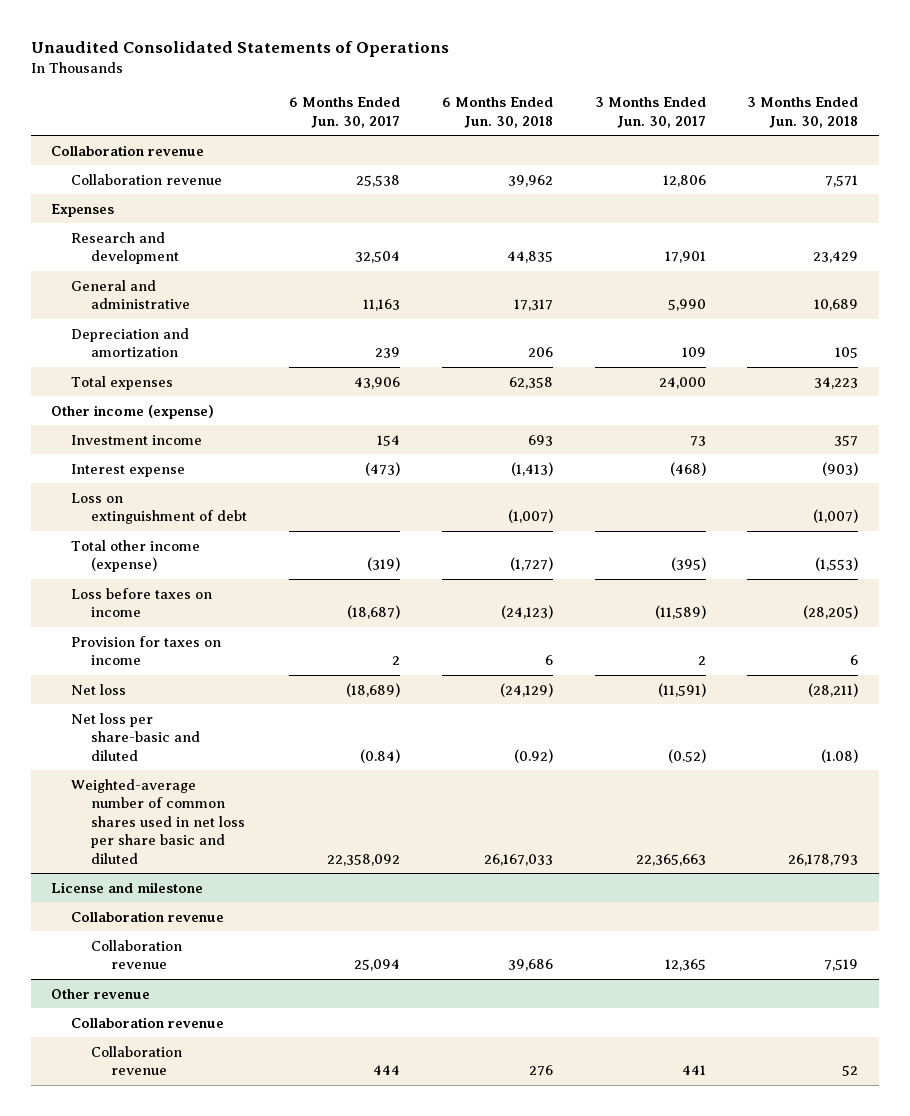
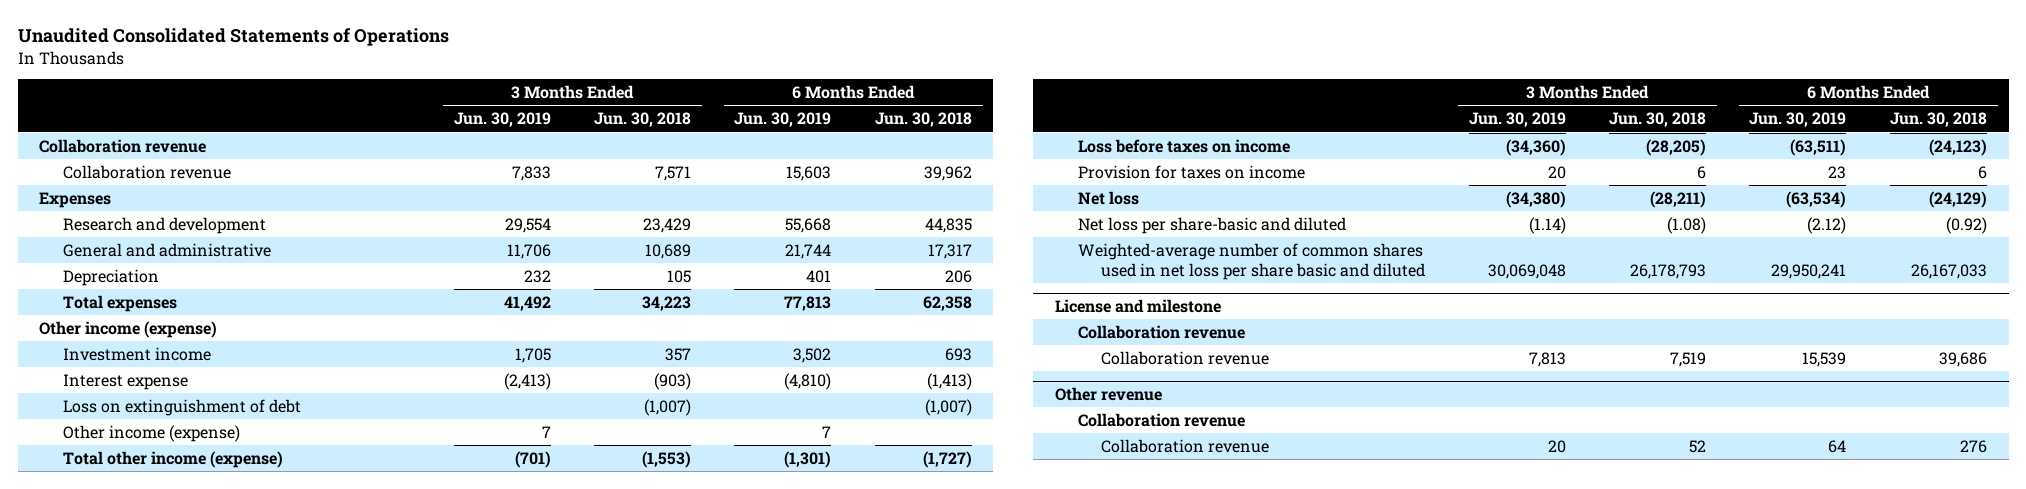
- | 6 Months Ended Jun. 30, 2017 | 6 Months Ended Jun. 30, 2018 | 3 Months Ended Jun. 30, 2017 | 3 Months Ended Jun. 30, 2018
+ | 3 Months Ended Jun. 30, 2019 | 3 Months Ended Jun. 30, 2018 | 6 Months Ended Jun. 30, 2019 | 6 Months Ended Jun. 30, 2018
- Depreciation and amortization | 239 | 206 | 109 | 105
+ Depreciation | 232 | 105 | 401 | 206
+ Other income (expense) | 7 | | 7 |

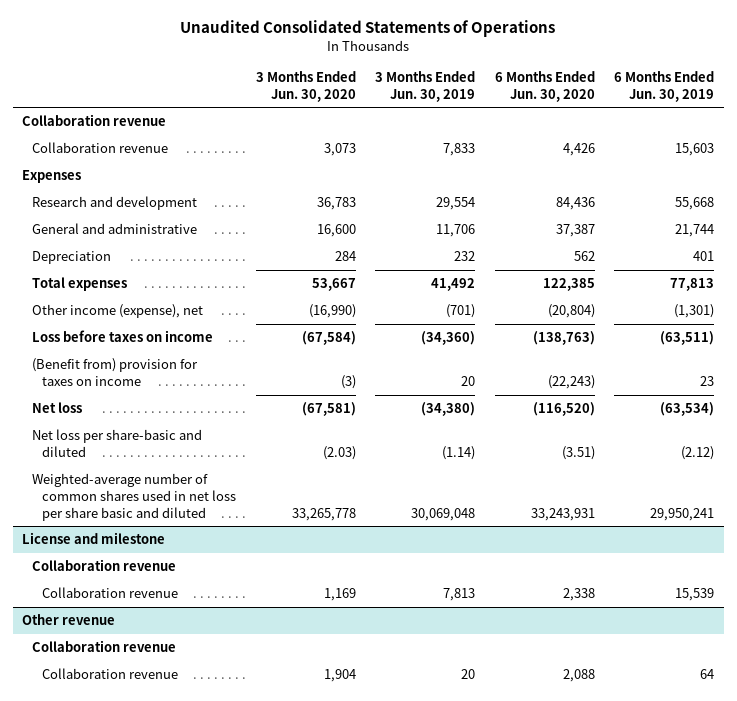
- | 3 Months Ended Jun. 30, 2019 | 3 Months Ended Jun. 30, 2018 | 6 Months Ended Jun. 30, 2019 | 6 Months Ended Jun. 30, 2018
+ | 3 Months Ended Jun. 30, 2020 | 3 Months Ended Jun. 30, 2019 | 6 Months Ended Jun. 30, 2020 | 6 Months Ended Jun. 30, 2019
- Other income (expense)
- Investment income | 1,705 | 357 | 3,502 | 693
- Interest expense | (2,413) | (903) | (4,810) | (1,413)
- Loss on extinguishment of debt | | (1,007) | | (1,007)
- Other income (expense) | 7 | | 7 |
- Total other income (expense) | (701) | (1,553) | (1,301) | (1,727)
+ Other income (expense), net | (16,990) | (701) | (20,804) | (1,301)
- Provision for taxes on income | 20 | 6 | 23 | 6
+ (Benefit from) provision for taxes on income | (3) | 20 | (22,243) | 23

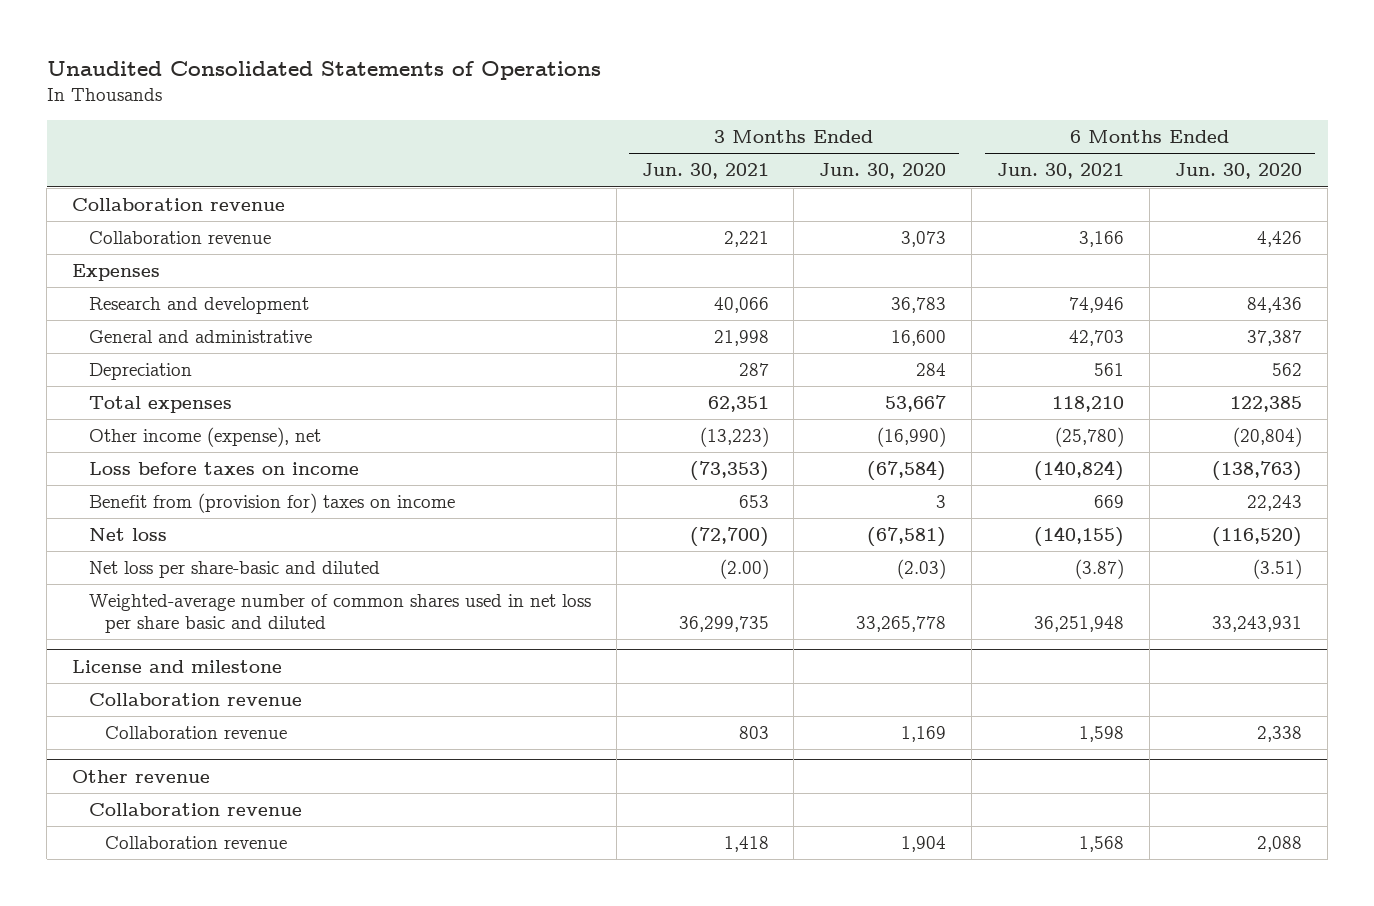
- | 3 Months Ended Jun. 30, 2020 | 3 Months Ended Jun. 30, 2019 | 6 Months Ended Jun. 30, 2020 | 6 Months Ended Jun. 30, 2019
+ | 3 Months Ended Jun. 30, 2021 | 3 Months Ended Jun. 30, 2020 | 6 Months Ended Jun. 30, 2021 | 6 Months Ended Jun. 30, 2020
- (Benefit from) provision for taxes on income | (3) | 20 | (22,243) | 23
+ Benefit from (provision for) taxes on income | 653 | 3 | 669 | 22,243

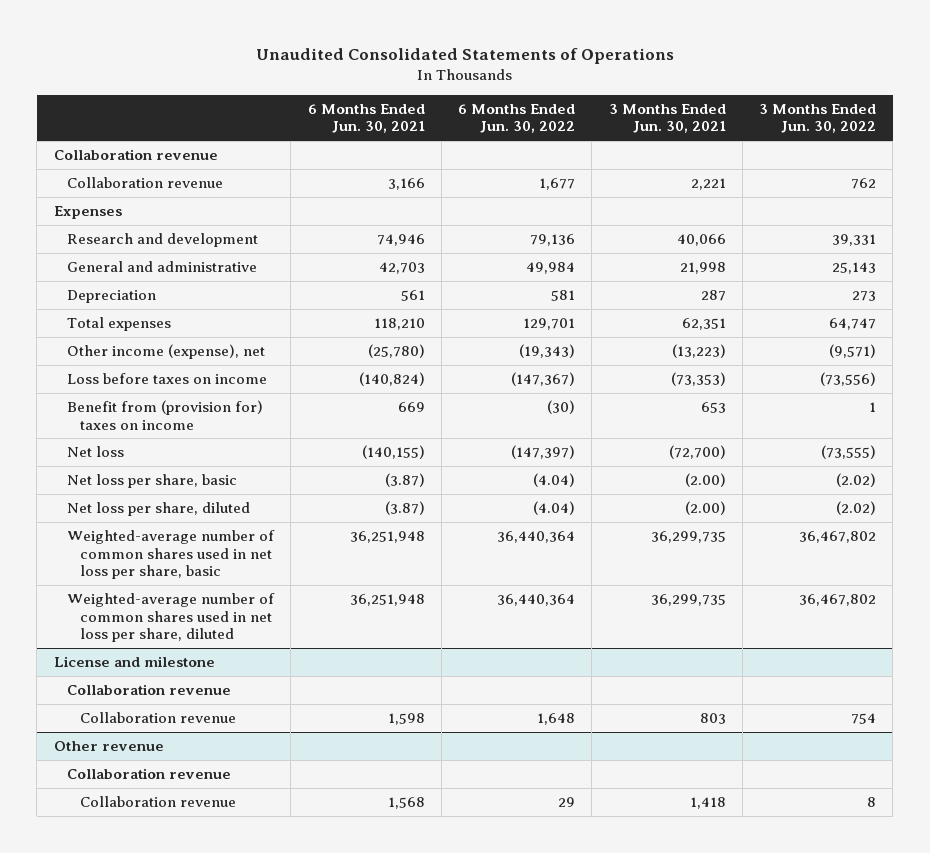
- | 3 Months Ended Jun. 30, 2021 | 3 Months Ended Jun. 30, 2020 | 6 Months Ended Jun. 30, 2021 | 6 Months Ended Jun. 30, 2020
+ | 6 Months Ended Jun. 30, 2021 | 6 Months Ended Jun. 30, 2022 | 3 Months Ended Jun. 30, 2021 | 3 Months Ended Jun. 30, 2022
- Net loss per share-basic and diluted | (2.00) | (2.03) | (3.87) | (3.51)
- Weighted-average number of common shares used in net loss per share basic and diluted | 36,299,735 | 33,265,778 | 36,251,948 | 33,243,931
+ Net loss per share, basic | (3.87) | (4.04) | (2.00) | (2.02)
+ Net loss per share, diluted | (3.87) | (4.04) | (2.00) | (2.02)
+ Weighted-average number of common shares used in net loss per share, basic | 36,251,948 | 36,440,364 | 36,299,735 | 36,467,802
+ Weighted-average number of common shares used in net loss per share, diluted | 36,251,948 | 36,440,364 | 36,299,735 | 36,467,802

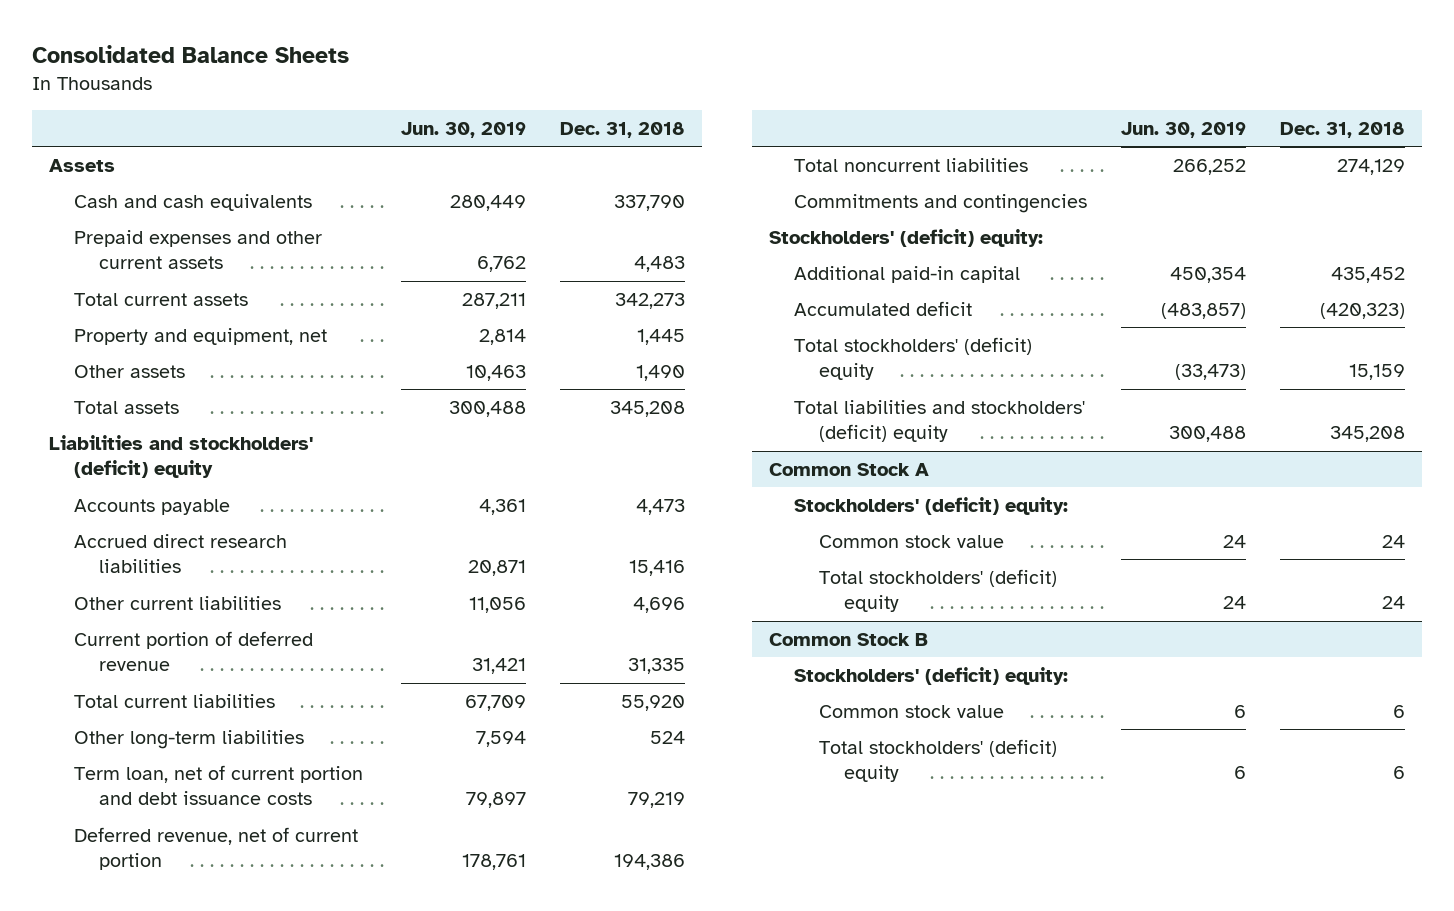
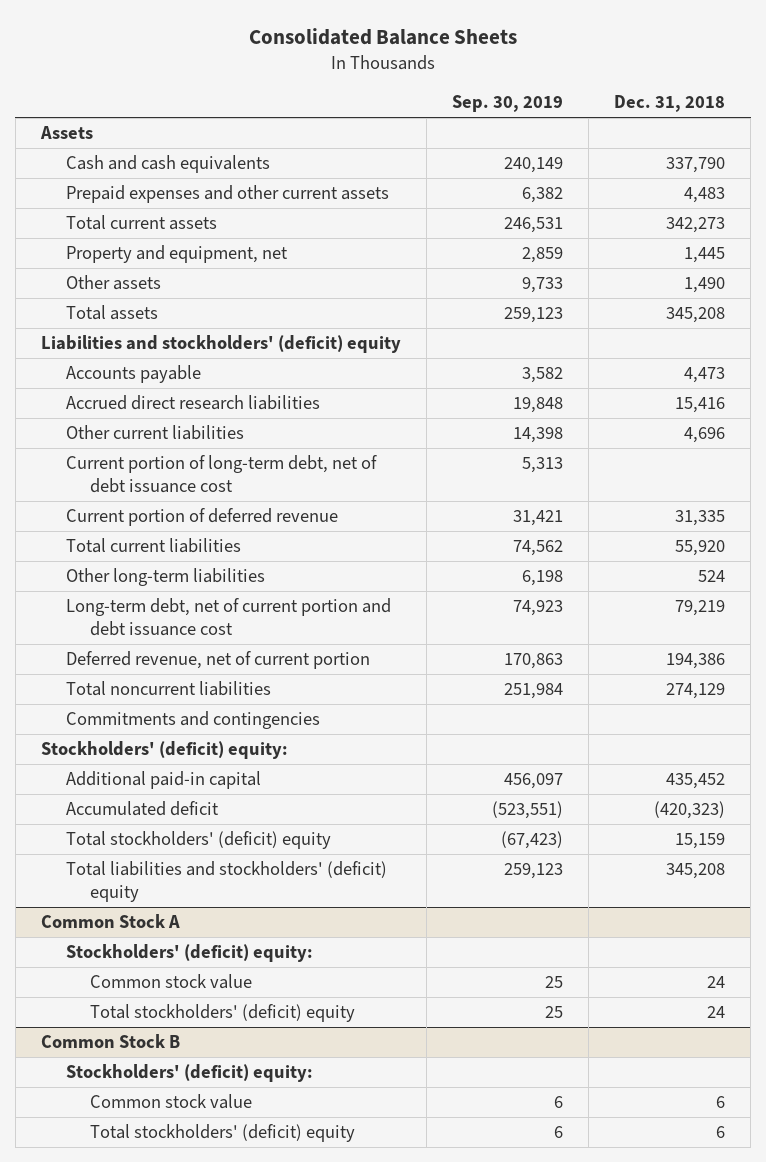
- | Jun. 30, 2019 | Dec. 31, 2018
+ | Sep. 30, 2019 | Dec. 31, 2018
+ Current portion of long-term debt, net of debt issuance cost | 5,313 |
- Term loan, net of current portion and debt issuance costs | 79,897 | 79,219
+ Long-term debt, net of current portion and debt issuance cost | 74,923 | 79,219

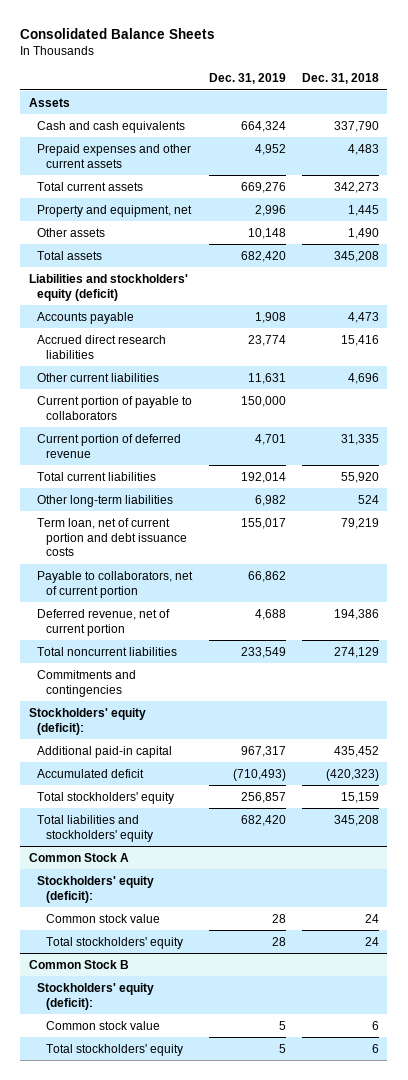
- | Sep. 30, 2019 | Dec. 31, 2018
+ | Dec. 31, 2019 | Dec. 31, 2018
- Liabilities and stockholders' (deficit) equity
+ Liabilities and stockholders' equity (deficit)
- Current portion of long-term debt, net of debt issuance cost | 5,313 |
+ Current portion of payable to collaborators | 150,000 |
- Long-term debt, net of current portion and debt issuance cost | 74,923 | 79,219
+ Term loan, net of current portion and debt issuance costs | 155,017 | 79,219
+ Payable to collaborators, net of current portion | 66,862 |
- Stockholders' (deficit) equity:
+ Stockholders' equity (deficit):
- Total stockholders' (deficit) equity | (67,423) | 15,159
- Total liabilities and stockholders' (deficit) equity | 259,123 | 345,208
+ Total stockholders' equity | 256,857 | 15,159
+ Total liabilities and stockholders' equity | 682,420 | 345,208
@ Common Stock A
- Stockholders' (deficit) equity:
+ Stockholders' equity (deficit):
- Total stockholders' (deficit) equity | 25 | 24
+ Total stockholders' equity | 28 | 24
@ Common Stock B
- Stockholders' (deficit) equity:
+ Stockholders' equity (deficit):
- Total stockholders' (deficit) equity | 6 | 6
+ Total stockholders' equity | 5 | 6

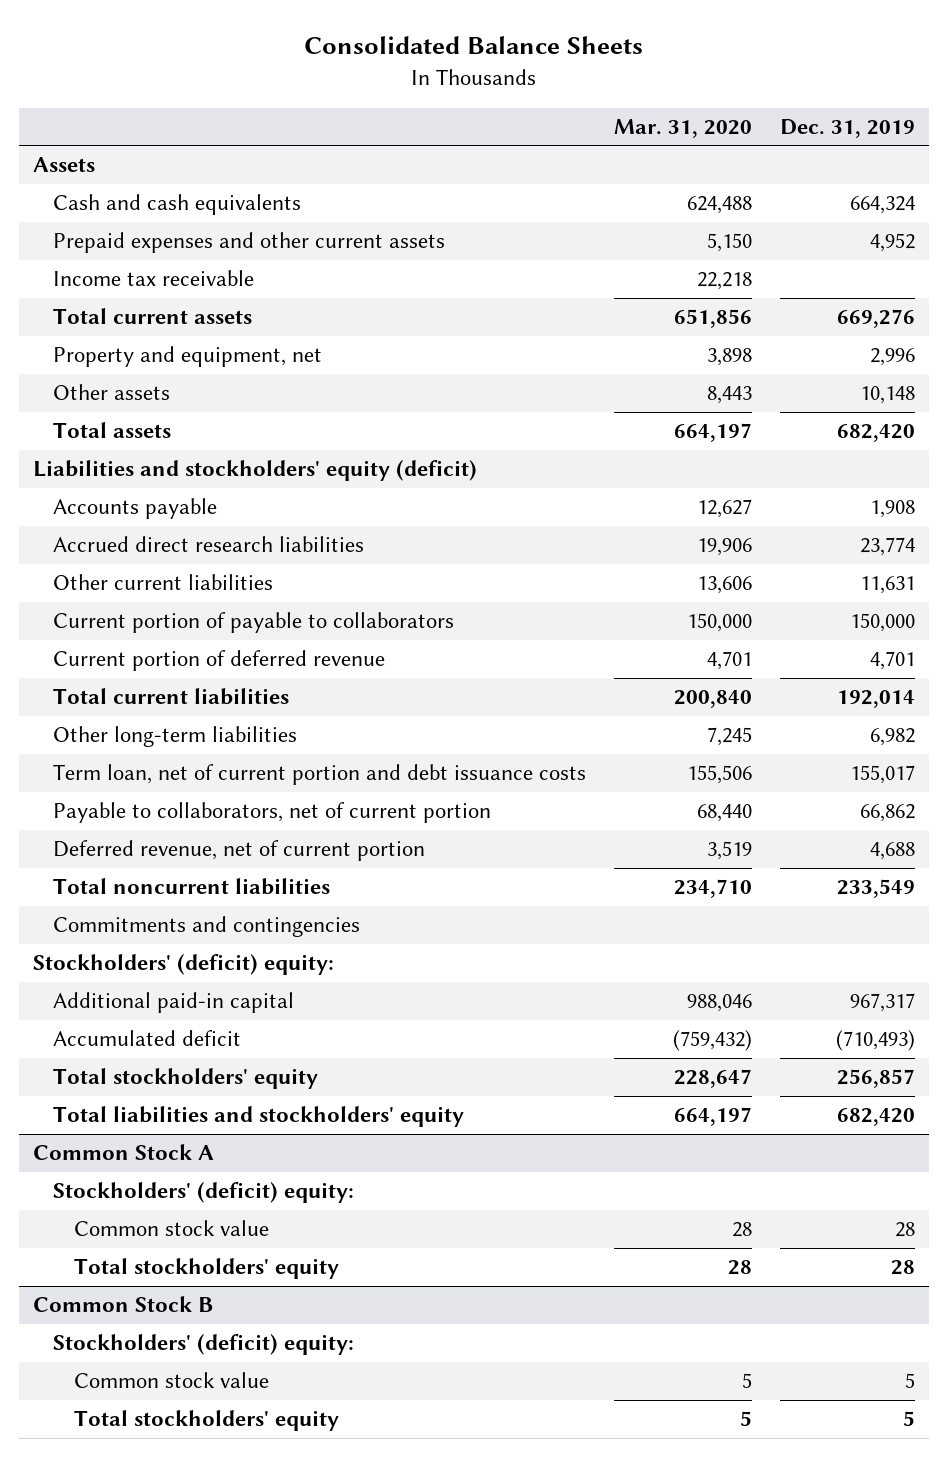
- | Dec. 31, 2019 | Dec. 31, 2018
+ | Mar. 31, 2020 | Dec. 31, 2019
+ Income tax receivable | 22,218 |
- Stockholders' equity (deficit):
+ Stockholders' (deficit) equity:
@ Common Stock A
- Stockholders' equity (deficit):
+ Stockholders' (deficit) equity:
@ Common Stock B
- Stockholders' equity (deficit):
+ Stockholders' (deficit) equity:

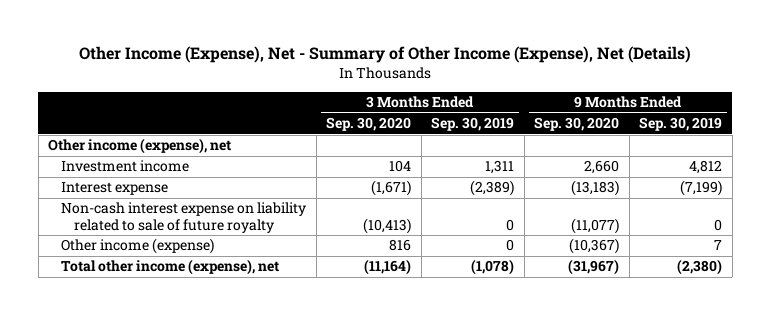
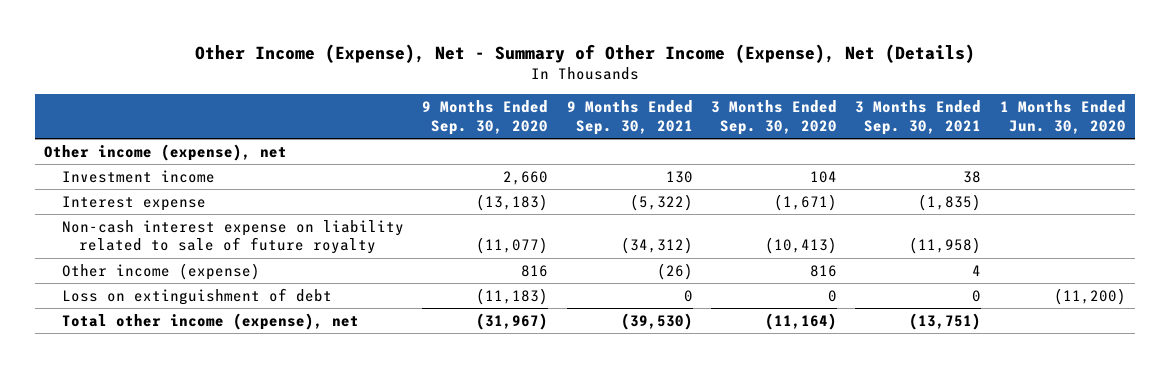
- | 3 Months Ended Sep. 30, 2020 | 3 Months Ended Sep. 30, 2019 | 9 Months Ended Sep. 30, 2020 | 9 Months Ended Sep. 30, 2019
+ | 9 Months Ended Sep. 30, 2020 | 9 Months Ended Sep. 30, 2021 | 3 Months Ended Sep. 30, 2020 | 3 Months Ended Sep. 30, 2021 | 1 Months Ended Jun. 30, 2020
- Other income (expense) | 816 | 0 | (10,367) | 7
+ Other income (expense) | 816 | (26) | 816 | 4 |
+ Loss on extinguishment of debt | (11,183) | 0 | 0 | 0 | (11,200)

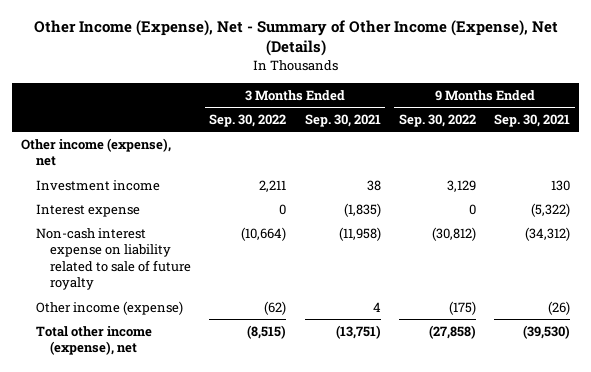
- | 9 Months Ended Sep. 30, 2020 | 9 Months Ended Sep. 30, 2021 | 3 Months Ended Sep. 30, 2020 | 3 Months Ended Sep. 30, 2021 | 1 Months Ended Jun. 30, 2020
+ | 3 Months Ended Sep. 30, 2022 | 3 Months Ended Sep. 30, 2021 | 9 Months Ended Sep. 30, 2022 | 9 Months Ended Sep. 30, 2021
- Loss on extinguishment of debt | (11,183) | 0 | 0 | 0 | (11,200)

